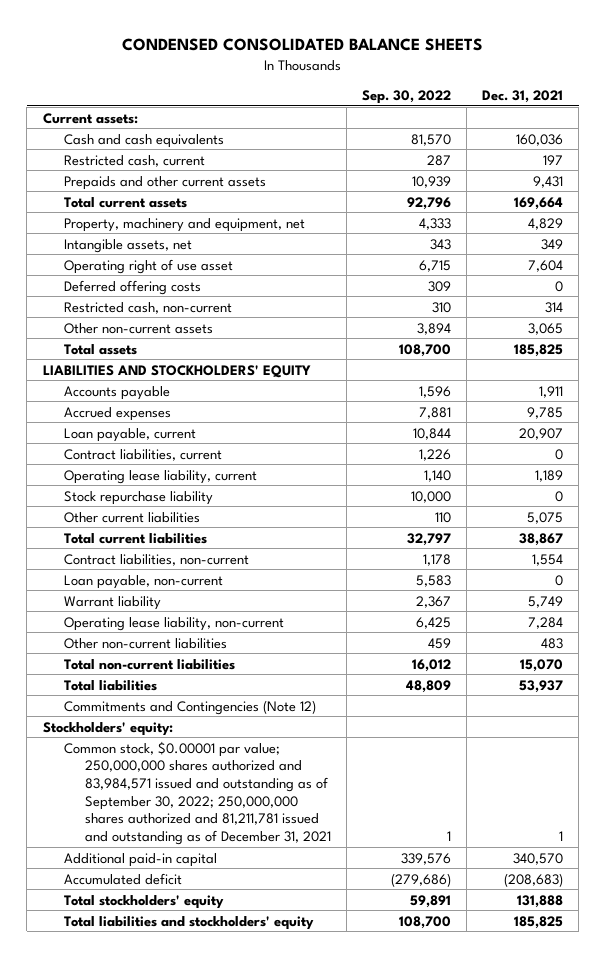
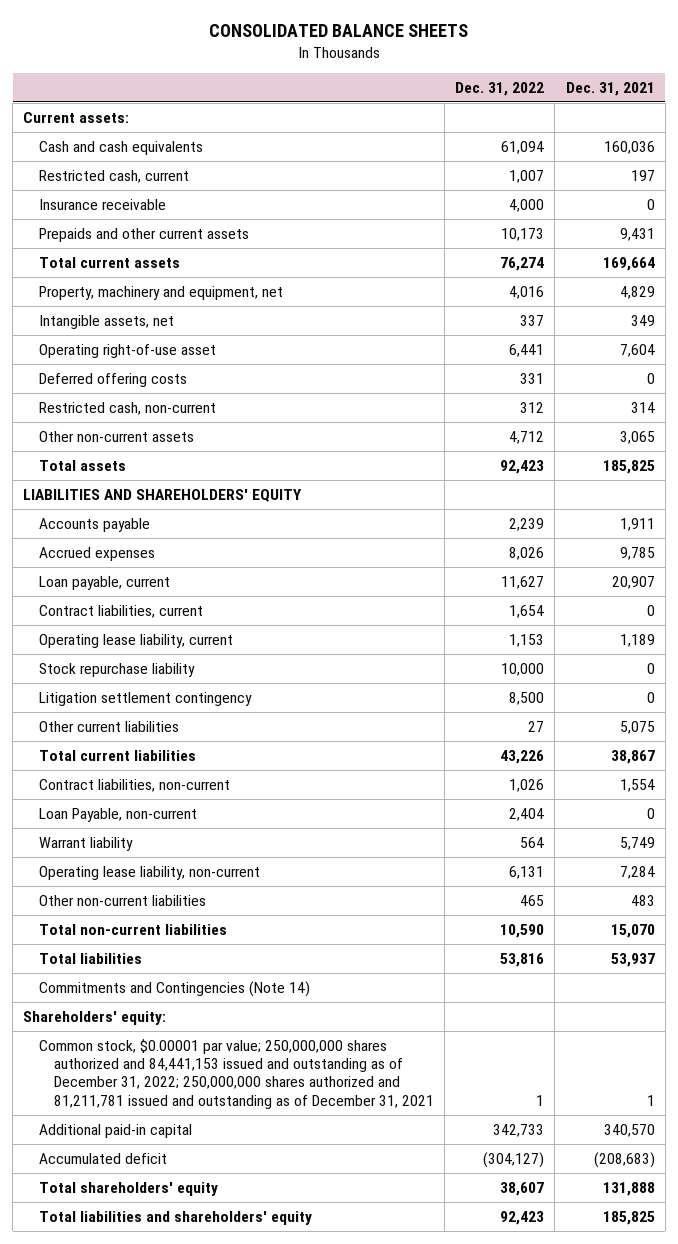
- CONDENSED CONSOLIDATED BALANCE SHEETS
+ CONSOLIDATED BALANCE SHEETS
- | Sep. 30, 2022 | Dec. 31, 2021
+ | Dec. 31, 2022 | Dec. 31, 2021
+ Insurance receivable | 4,000 | 0
- Operating right of use asset | 6,715 | 7,604
+ Operating right-of-use asset | 6,441 | 7,604
- LIABILITIES AND STOCKHOLDERS' EQUITY
+ LIABILITIES AND SHAREHOLDERS' EQUITY
+ Litigation settlement contingency | 8,500 | 0
- Loan payable, non-current | 5,583 | 0
+ Loan Payable, non-current | 2,404 | 0
- Commitments and Contingencies (Note 12)
- Stockholders' equity:
- Common stock, $0.00001 par value; 250,000,000 shares authorized and 83,984,571 issued and outstanding as of September 30, 2022; 250,000,000 shares authorized and 81,211,781 issued and outstanding as of December 31, 2021 | 1 | 1
+ Commitments and Contingencies (Note 14)
+ Shareholders' equity:
+ Common stock, $0.00001 par value; 250,000,000 shares authorized and 84,441,153 issued and outstanding as of December 31, 2022; 250,000,000 shares authorized and 81,211,781 issued and outstanding as of December 31, 2021 | 1 | 1
- Total stockholders' equity | 59,891 | 131,888
- Total liabilities and stockholders' equity | 108,700 | 185,825
+ Total shareholders' equity | 38,607 | 131,888
+ Total liabilities and shareholders' equity | 92,423 | 185,825

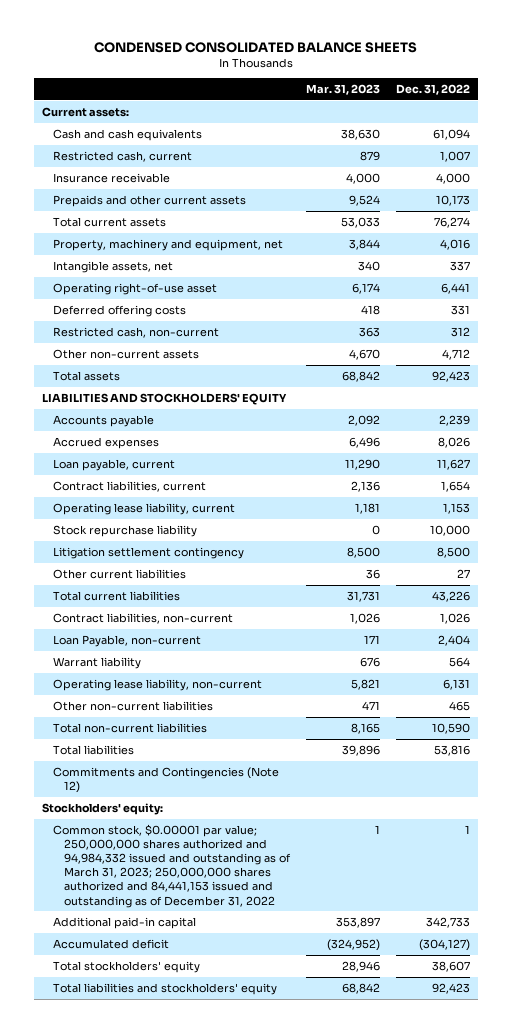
- CONSOLIDATED BALANCE SHEETS
+ CONDENSED CONSOLIDATED BALANCE SHEETS
- | Dec. 31, 2022 | Dec. 31, 2021
+ | Mar. 31, 2023 | Dec. 31, 2022
- LIABILITIES AND SHAREHOLDERS' EQUITY
+ LIABILITIES AND STOCKHOLDERS' EQUITY
- Commitments and Contingencies (Note 14)
- Shareholders' equity:
- Common stock, $0.00001 par value; 250,000,000 shares authorized and 84,441,153 issued and outstanding as of December 31, 2022; 250,000,000 shares authorized and 81,211,781 issued and outstanding as of December 31, 2021 | 1 | 1
+ Commitments and Contingencies (Note 12)
+ Stockholders' equity:
+ Common stock, $0.00001 par value; 250,000,000 shares authorized and 94,984,332 issued and outstanding as of March 31, 2023; 250,000,000 shares authorized and 84,441,153 issued and outstanding as of December 31, 2022 | 1 | 1
- Total shareholders' equity | 38,607 | 131,888
- Total liabilities and shareholders' equity | 92,423 | 185,825
+ Total stockholders' equity | 28,946 | 38,607
+ Total liabilities and stockholders' equity | 68,842 | 92,423

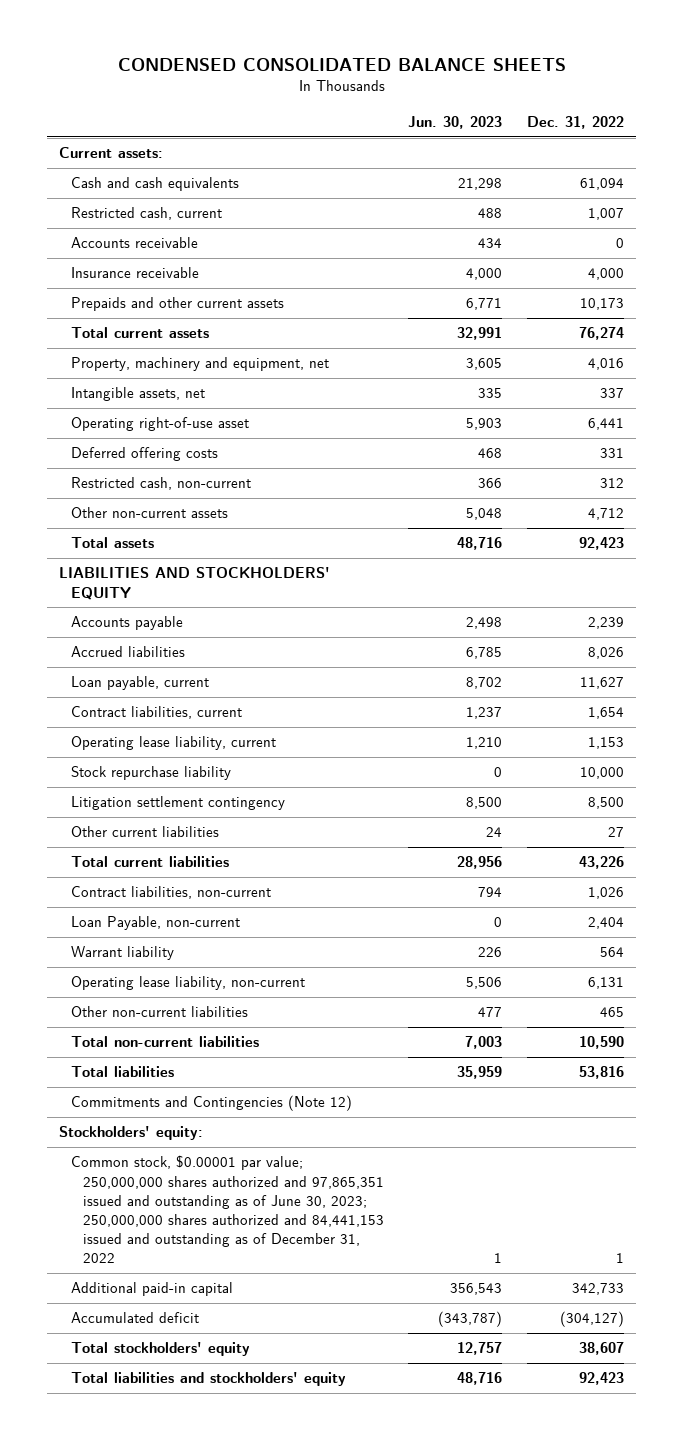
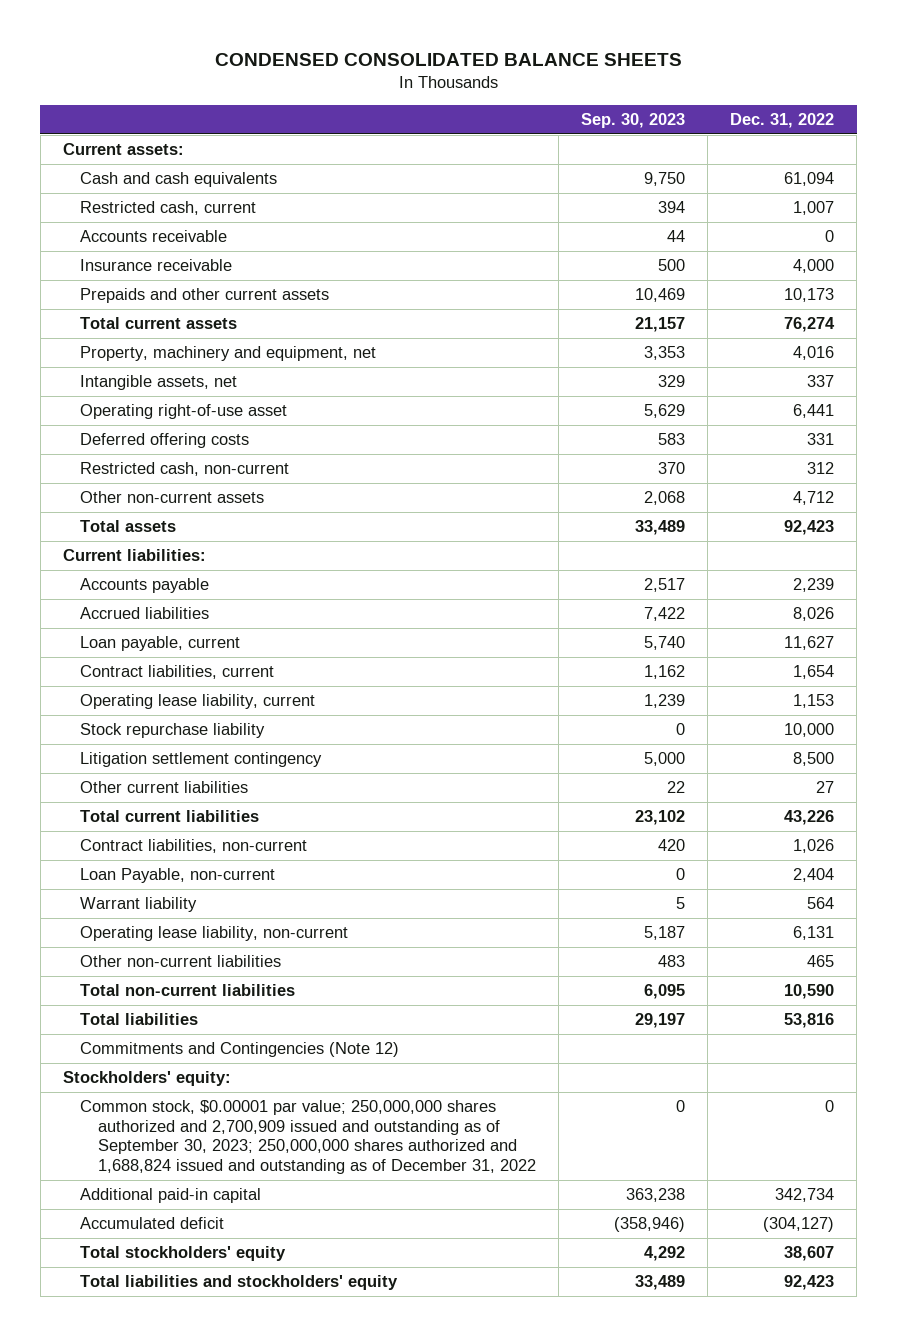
- | Jun. 30, 2023 | Dec. 31, 2022
+ | Sep. 30, 2023 | Dec. 31, 2022
- LIABILITIES AND STOCKHOLDERS' EQUITY
+ Current liabilities:
- Common stock, $0.00001 par value; 250,000,000 shares authorized and 97,865,351 issued and outstanding as of June 30, 2023; 250,000,000 shares authorized and 84,441,153 issued and outstanding as of December 31, 2022 | 1 | 1
- Additional paid-in capital | 356,543 | 342,733
+ Common stock, $0.00001 par value; 250,000,000 shares authorized and 2,700,909 issued and outstanding as of September 30, 2023; 250,000,000 shares authorized and 1,688,824 issued and outstanding as of December 31, 2022 | 0 | 0
+ Additional paid-in capital | 363,238 | 342,734

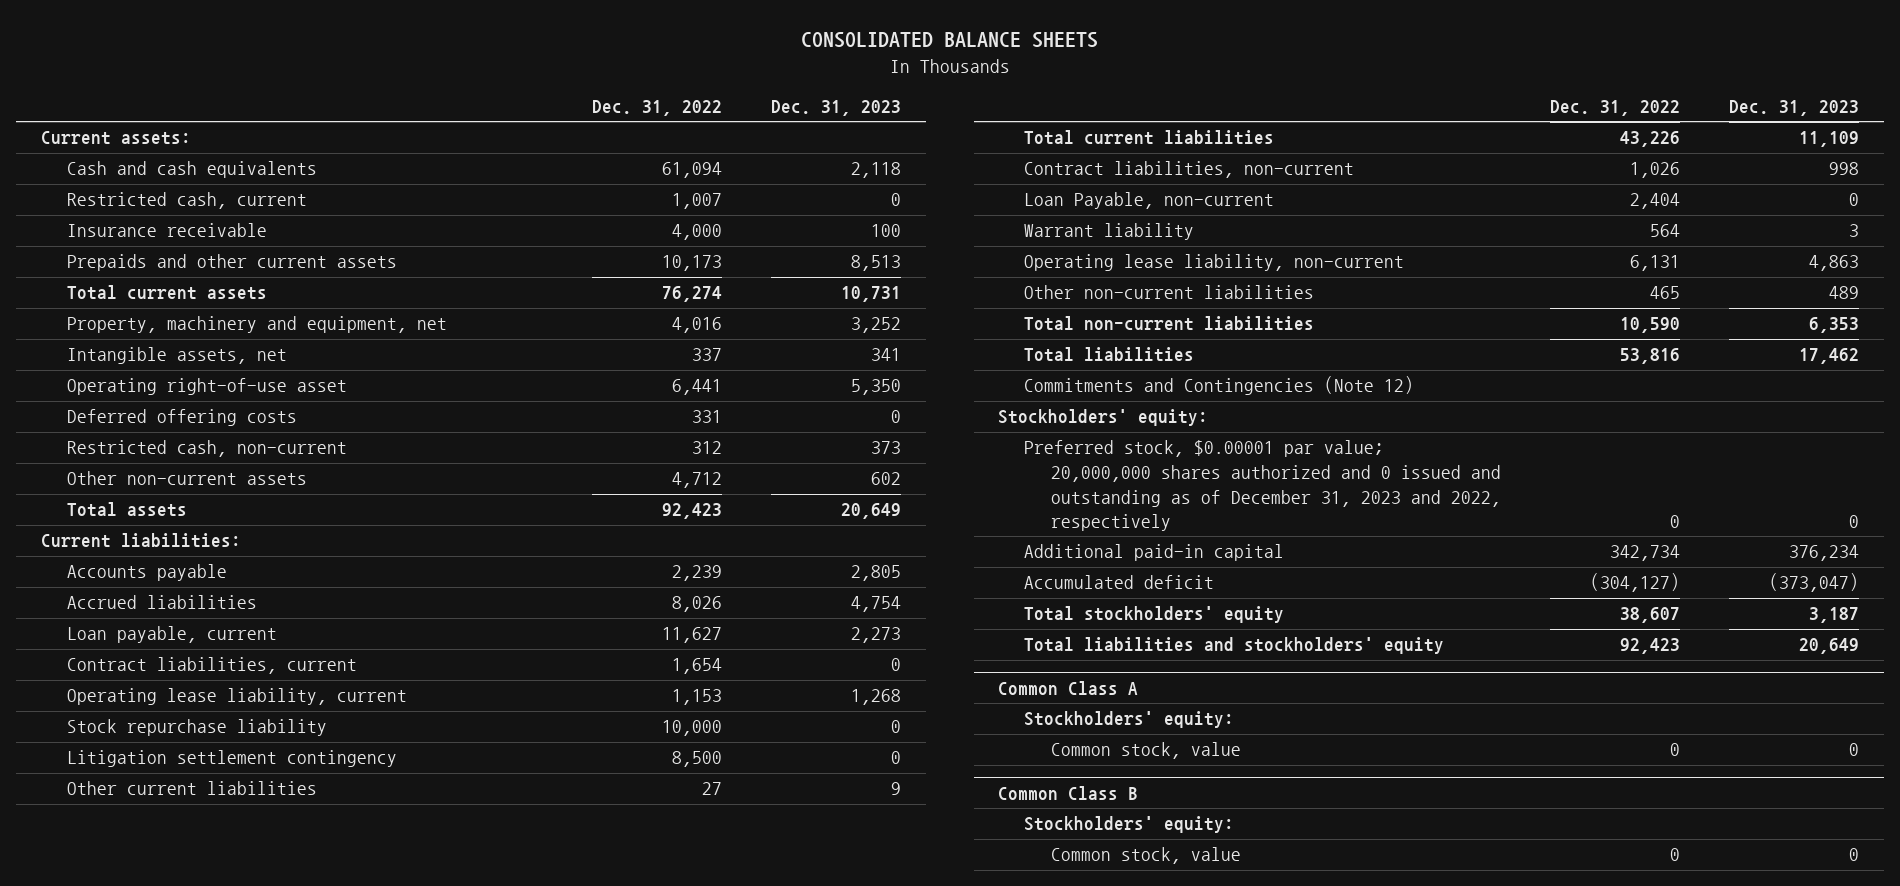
- CONDENSED CONSOLIDATED BALANCE SHEETS
+ CONSOLIDATED BALANCE SHEETS
- | Sep. 30, 2023 | Dec. 31, 2022
+ | Dec. 31, 2022 | Dec. 31, 2023
- Accounts receivable | 44 | 0
- Common stock, $0.00001 par value; 250,000,000 shares authorized and 2,700,909 issued and outstanding as of September 30, 2023; 250,000,000 shares authorized and 1,688,824 issued and outstanding as of December 31, 2022 | 0 | 0
+ Preferred stock, $0.00001 par value; 20,000,000 shares authorized and 0 issued and outstanding as of December 31, 2023 and 2022, respectively | 0 | 0
+ Common Class A
+ Stockholders' equity:
+ Common stock, value | 0 | 0
+ Common Class B
+ Stockholders' equity:
+ Common stock, value | 0 | 0

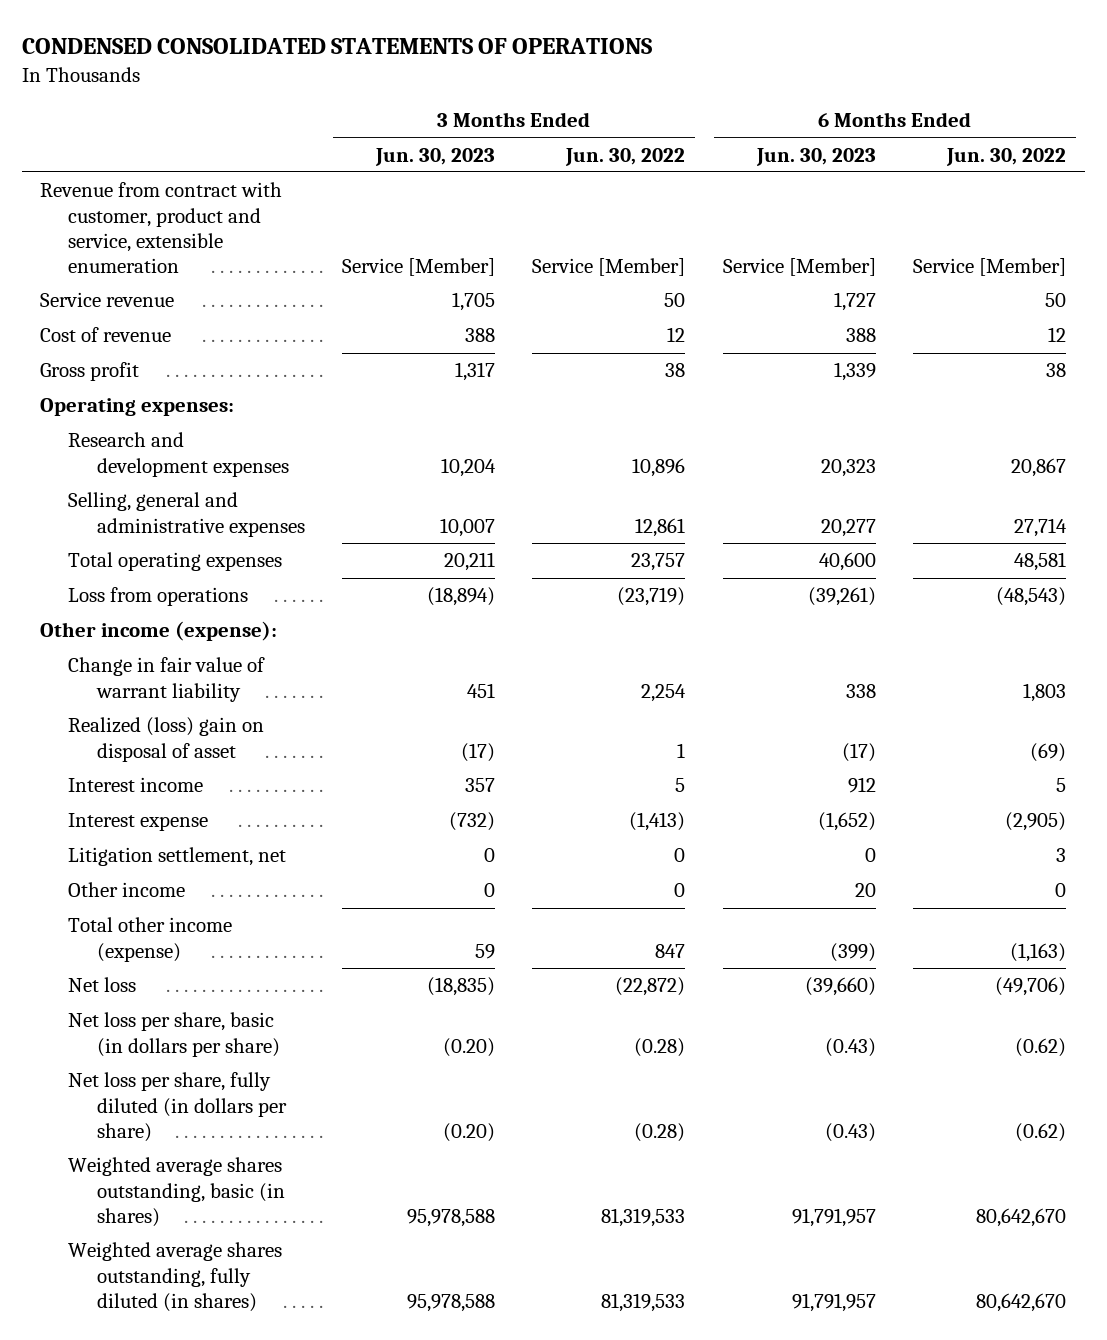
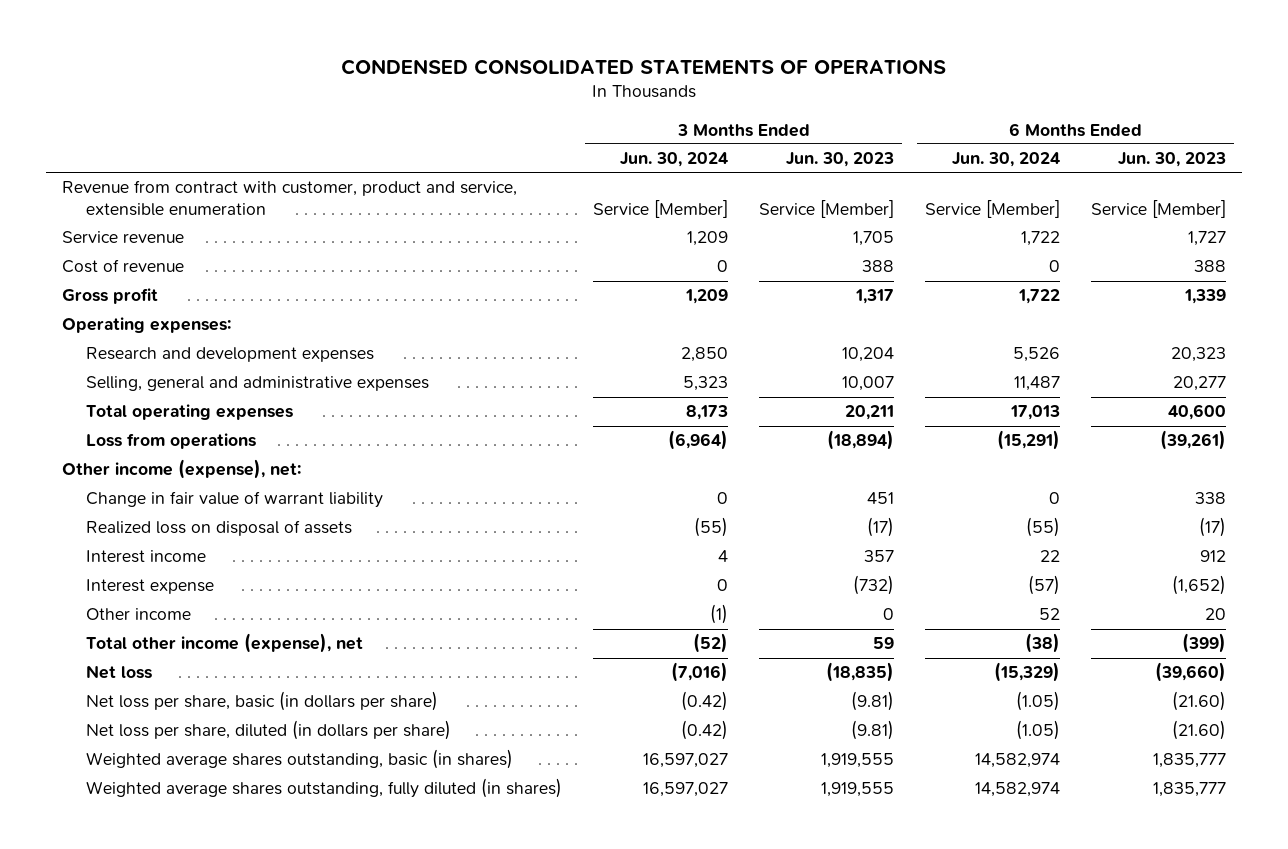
- | 3 Months Ended Jun. 30, 2023 | 3 Months Ended Jun. 30, 2022 | 6 Months Ended Jun. 30, 2023 | 6 Months Ended Jun. 30, 2022
+ | 3 Months Ended Jun. 30, 2024 | 3 Months Ended Jun. 30, 2023 | 6 Months Ended Jun. 30, 2024 | 6 Months Ended Jun. 30, 2023
- Other income (expense):
+ Other income (expense), net:
- Realized (loss) gain on disposal of asset | (17) | 1 | (17) | (69)
+ Realized loss on disposal of assets | (55) | (17) | (55) | (17)
- Litigation settlement, net | 0 | 0 | 0 | 3
- Total other income (expense) | 59 | 847 | (399) | (1,163)
+ Total other income (expense), net | (52) | 59 | (38) | (399)
- Net loss per share, basic (in dollars per share) | (0.20) | (0.28) | (0.43) | (0.62)
- Net loss per share, fully diluted (in dollars per share) | (0.20) | (0.28) | (0.43) | (0.62)
- Weighted average shares outstanding, basic (in shares) | 95,978,588 | 81,319,533 | 91,791,957 | 80,642,670
- Weighted average shares outstanding, fully diluted (in shares) | 95,978,588 | 81,319,533 | 91,791,957 | 80,642,670
+ Net loss per share, basic (in dollars per share) | (0.42) | (9.81) | (1.05) | (21.60)
+ Net loss per share, diluted (in dollars per share) | (0.42) | (9.81) | (1.05) | (21.60)
+ Weighted average shares outstanding, basic (in shares) | 16,597,027 | 1,919,555 | 14,582,974 | 1,835,777
+ Weighted average shares outstanding, fully diluted (in shares) | 16,597,027 | 1,919,555 | 14,582,974 | 1,835,777

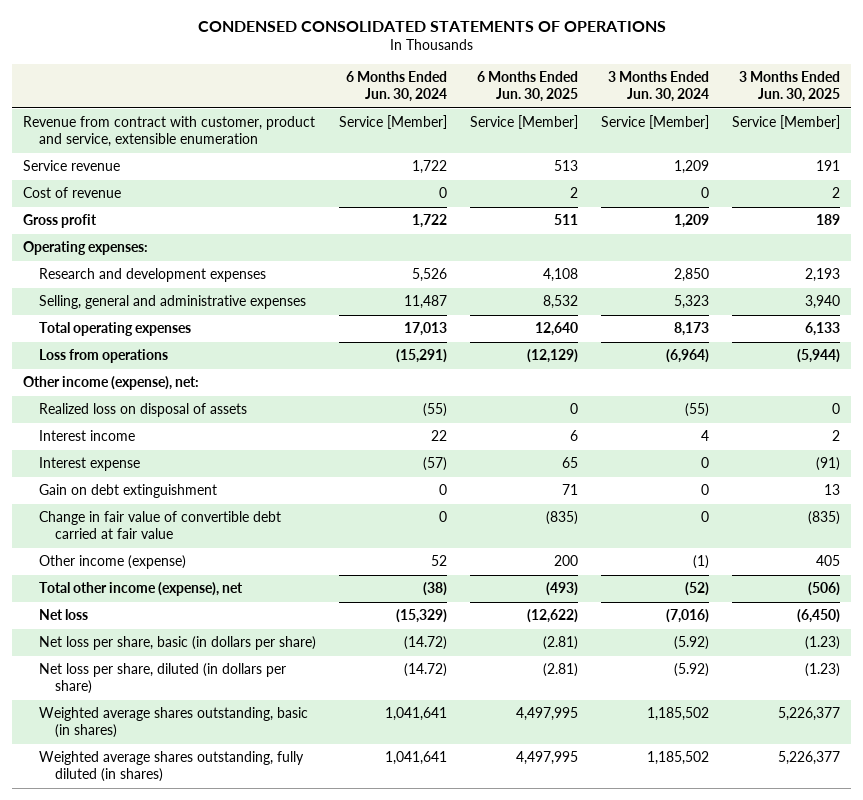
- | 3 Months Ended Jun. 30, 2024 | 3 Months Ended Jun. 30, 2023 | 6 Months Ended Jun. 30, 2024 | 6 Months Ended Jun. 30, 2023
+ | 6 Months Ended Jun. 30, 2024 | 6 Months Ended Jun. 30, 2025 | 3 Months Ended Jun. 30, 2024 | 3 Months Ended Jun. 30, 2025
- Change in fair value of warrant liability | 0 | 451 | 0 | 338
- Other income | (1) | 0 | 52 | 20
+ Gain on debt extinguishment | 0 | 71 | 0 | 13
+ Change in fair value of convertible debt carried at fair value | 0 | (835) | 0 | (835)
+ Other income (expense) | 52 | 200 | (1) | 405
- Net loss per share, basic (in dollars per share) | (0.42) | (9.81) | (1.05) | (21.60)
- Net loss per share, diluted (in dollars per share) | (0.42) | (9.81) | (1.05) | (21.60)
- Weighted average shares outstanding, basic (in shares) | 16,597,027 | 1,919,555 | 14,582,974 | 1,835,777
- Weighted average shares outstanding, fully diluted (in shares) | 16,597,027 | 1,919,555 | 14,582,974 | 1,835,777
+ Net loss per share, basic (in dollars per share) | (14.72) | (2.81) | (5.92) | (1.23)
+ Net loss per share, diluted (in dollars per share) | (14.72) | (2.81) | (5.92) | (1.23)
+ Weighted average shares outstanding, basic (in shares) | 1,041,641 | 4,497,995 | 1,185,502 | 5,226,377
+ Weighted average shares outstanding, fully diluted (in shares) | 1,041,641 | 4,497,995 | 1,185,502 | 5,226,377

